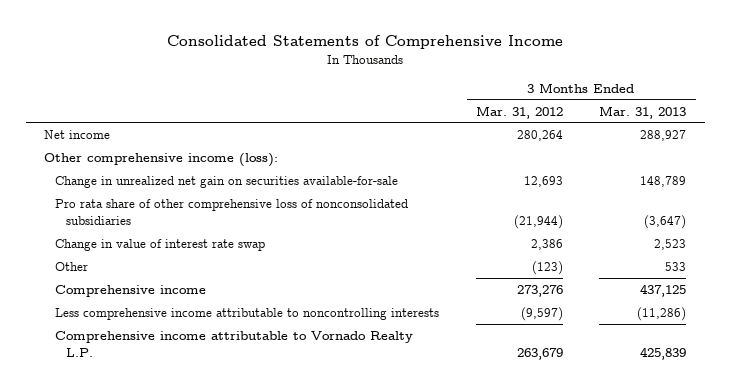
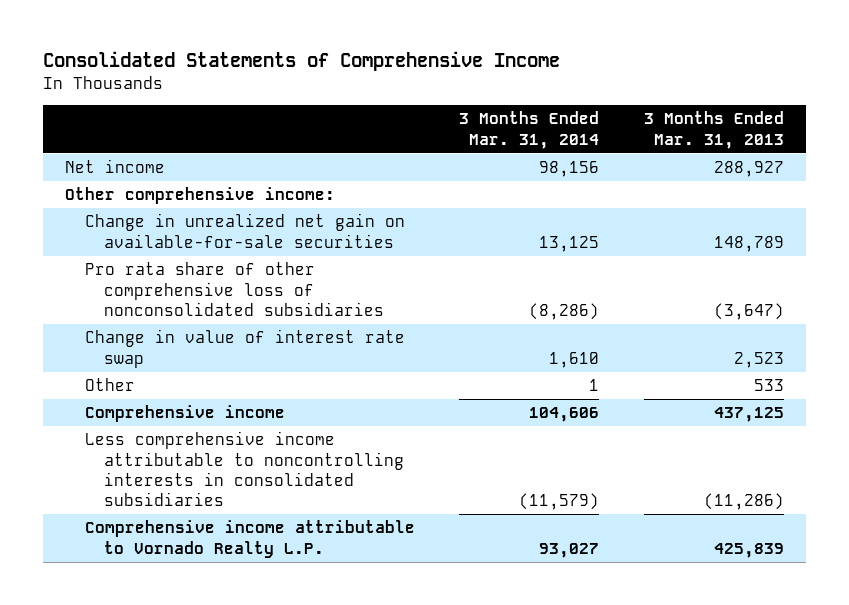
- | 3 Months Ended Mar. 31, 2012 | 3 Months Ended Mar. 31, 2013
+ | 3 Months Ended Mar. 31, 2014 | 3 Months Ended Mar. 31, 2013
- Other comprehensive income (loss):
- Change in unrealized net gain on securities available-for-sale | 12,693 | 148,789
+ Other comprehensive income:
+ Change in unrealized net gain on available-for-sale securities | 13,125 | 148,789
- Less comprehensive income attributable to noncontrolling interests | (9,597) | (11,286)
+ Less comprehensive income attributable to noncontrolling interests in consolidated subsidiaries | (11,579) | (11,286)

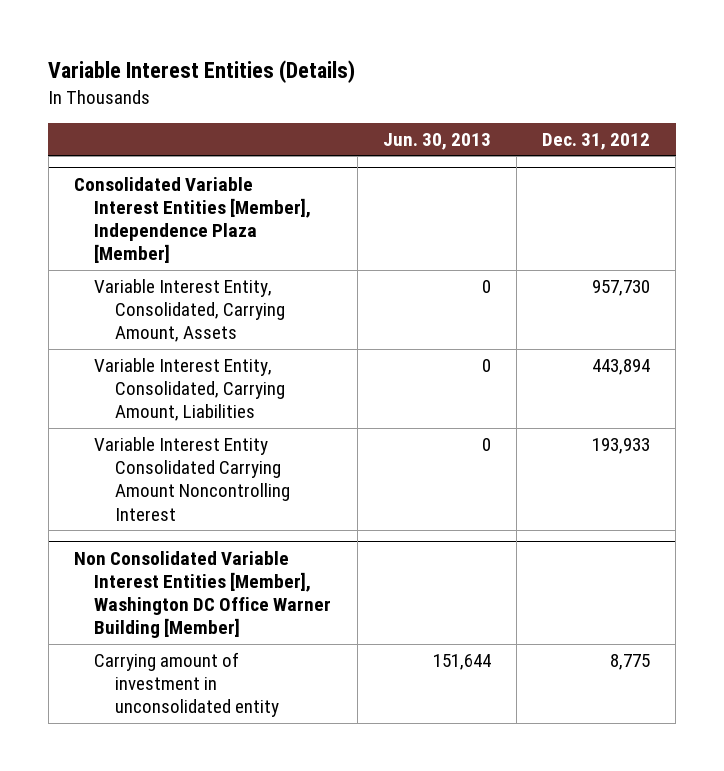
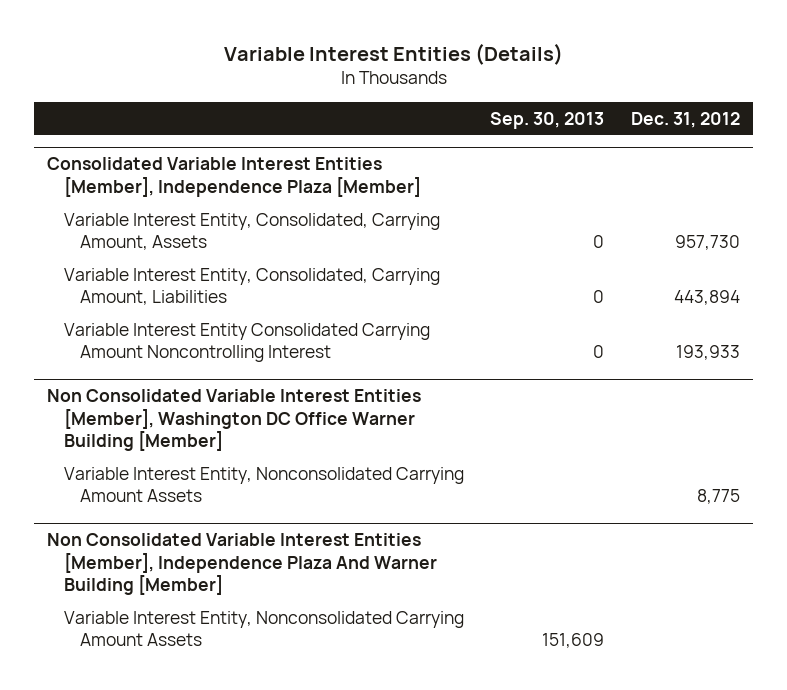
- | Jun. 30, 2013 | Dec. 31, 2012
+ | Sep. 30, 2013 | Dec. 31, 2012
@ Non Consolidated Variable Interest Entities [Member], Washington DC Office Warner Building [Member]
- Carrying amount of investment in unconsolidated entity | 151,644 | 8,775
+ Variable Interest Entity, Nonconsolidated Carrying Amount Assets | | 8,775
+ Non Consolidated Variable Interest Entities [Member], Independence Plaza And Warner Building [Member]
+ Variable Interest Entity, Nonconsolidated Carrying Amount Assets | 151,609 |

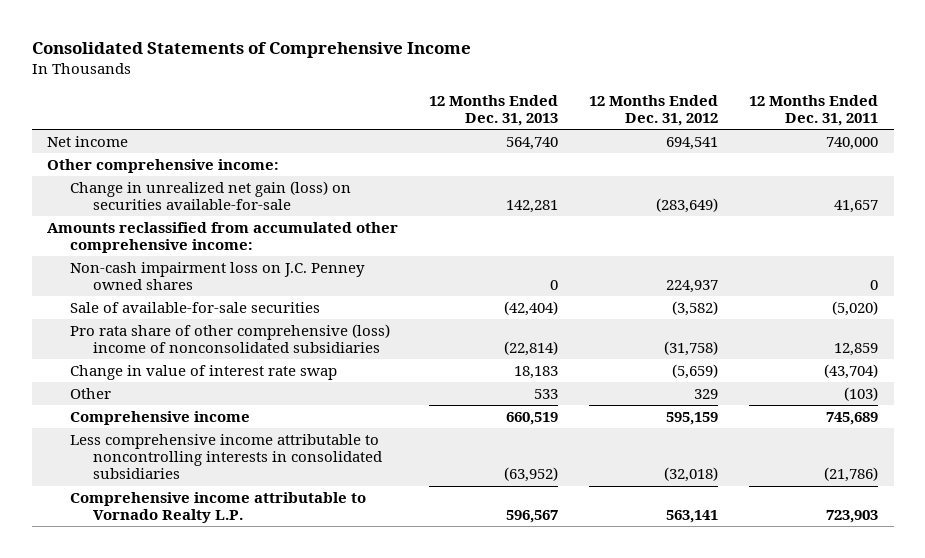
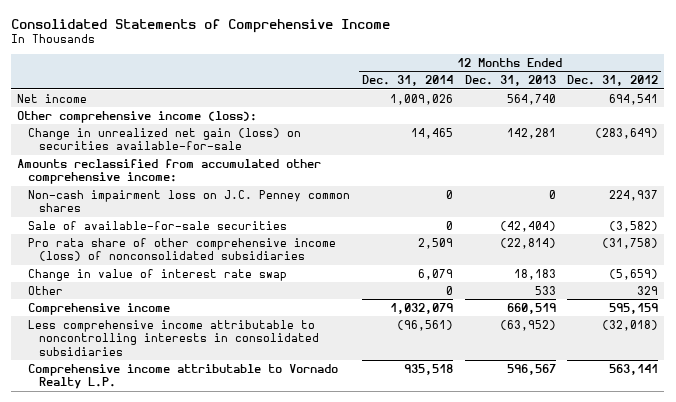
- | 12 Months Ended Dec. 31, 2013 | 12 Months Ended Dec. 31, 2012 | 12 Months Ended Dec. 31, 2011
+ | 12 Months Ended Dec. 31, 2014 | 12 Months Ended Dec. 31, 2013 | 12 Months Ended Dec. 31, 2012
- Other comprehensive income:
+ Other comprehensive income (loss):
- Non-cash impairment loss on J.C. Penney owned shares | 0 | 224,937 | 0
+ Non-cash impairment loss on J.C. Penney common shares | 0 | 0 | 224,937
- Pro rata share of other comprehensive (loss) income of nonconsolidated subsidiaries | (22,814) | (31,758) | 12,859
+ Pro rata share of other comprehensive income (loss) of nonconsolidated subsidiaries | 2,509 | (22,814) | (31,758)

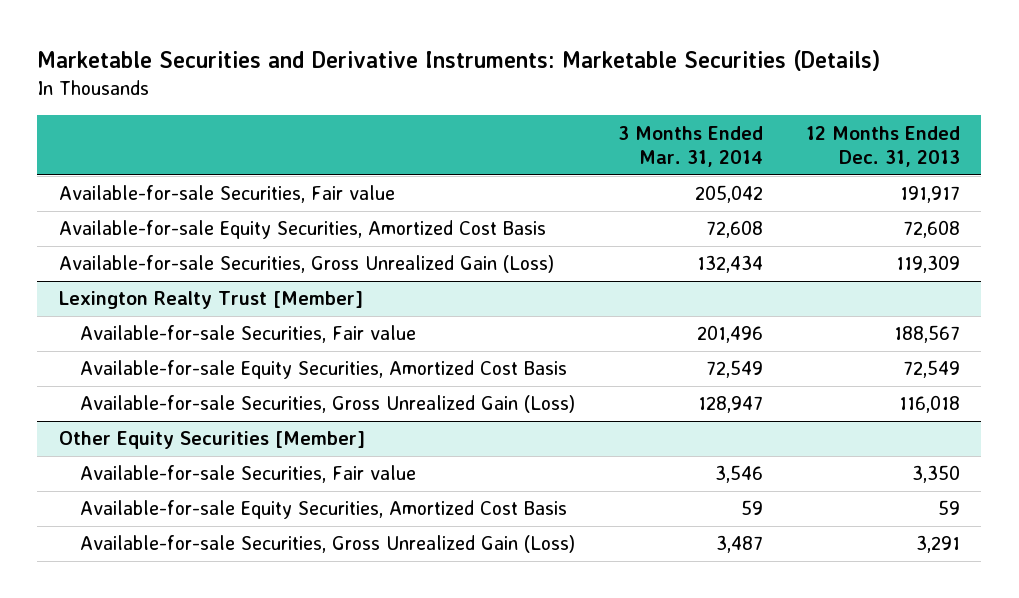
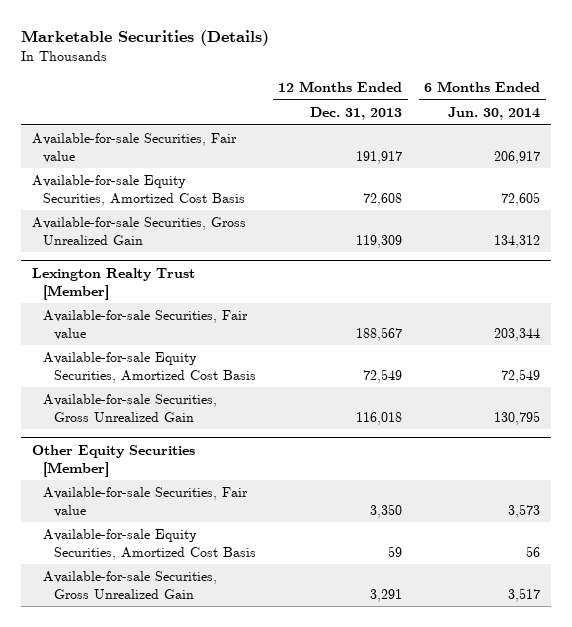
- Marketable Securities and Derivative Instruments: Marketable Securities (Details)
+ Marketable Securities (Details)
- | 3 Months Ended Mar. 31, 2014 | 12 Months Ended Dec. 31, 2013
+ | 12 Months Ended Dec. 31, 2013 | 6 Months Ended Jun. 30, 2014
- Available-for-sale Securities, Gross Unrealized Gain (Loss) | 132,434 | 119,309
+ Available-for-sale Securities, Gross Unrealized Gain | 119,309 | 134,312
@ Lexington Realty Trust [Member]
- Available-for-sale Securities, Gross Unrealized Gain (Loss) | 128,947 | 116,018
+ Available-for-sale Securities, Gross Unrealized Gain | 116,018 | 130,795
@ Other Equity Securities [Member]
- Available-for-sale Securities, Gross Unrealized Gain (Loss) | 3,487 | 3,291
+ Available-for-sale Securities, Gross Unrealized Gain | 3,291 | 3,517

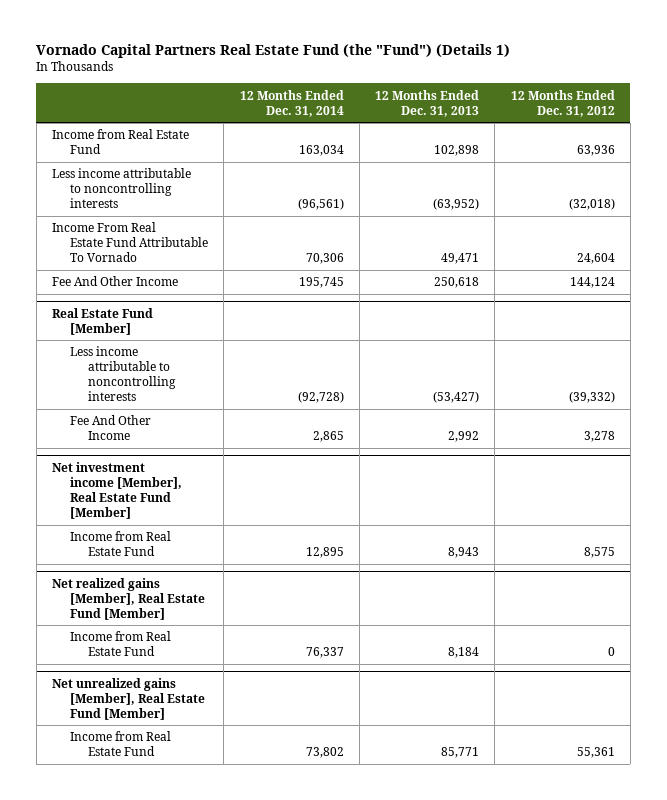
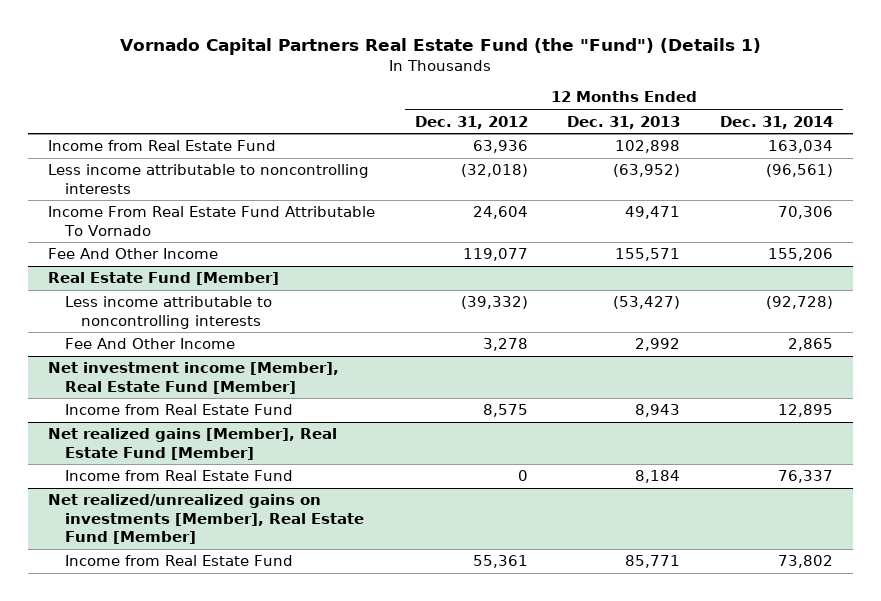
- | 12 Months Ended Dec. 31, 2014 | 12 Months Ended Dec. 31, 2013 | 12 Months Ended Dec. 31, 2012
+ | 12 Months Ended Dec. 31, 2012 | 12 Months Ended Dec. 31, 2013 | 12 Months Ended Dec. 31, 2014
- Fee And Other Income | 195,745 | 250,618 | 144,124
+ Fee And Other Income | 119,077 | 155,571 | 155,206
- Net unrealized gains [Member], Real Estate Fund [Member]
+ Net realized/unrealized gains on investments [Member], Real Estate Fund [Member]

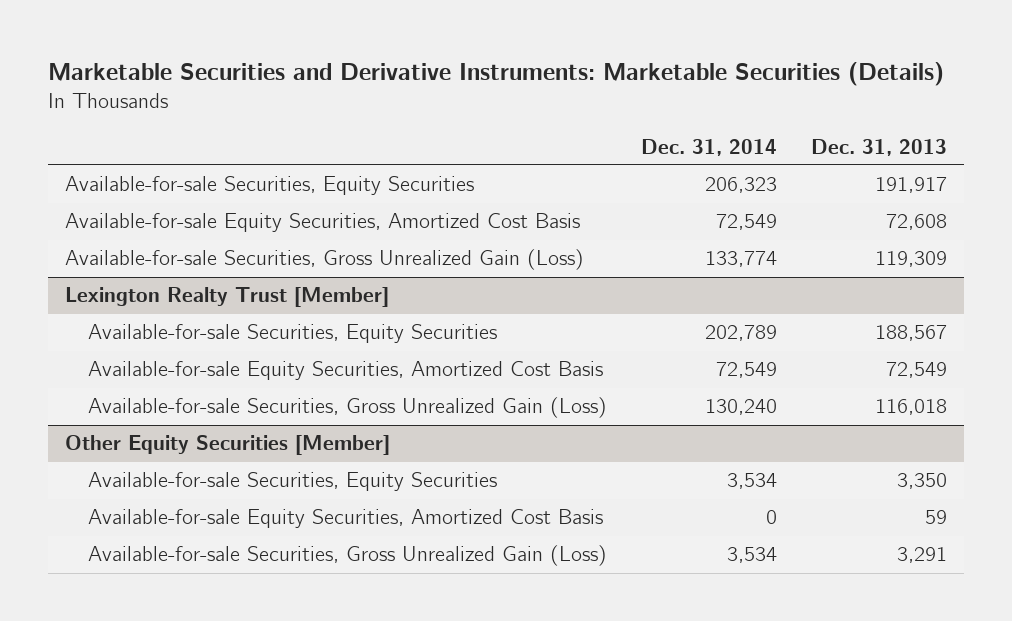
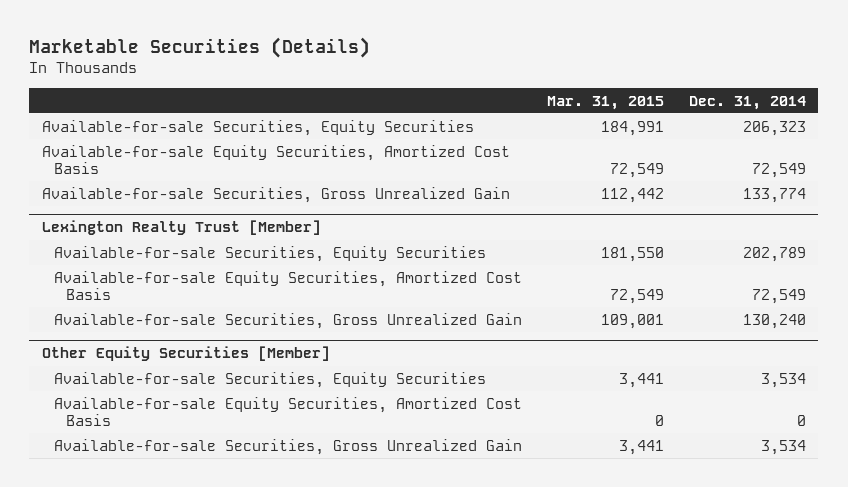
- Marketable Securities and Derivative Instruments: Marketable Securities (Details)
+ Marketable Securities (Details)
- | Dec. 31, 2014 | Dec. 31, 2013
+ | Mar. 31, 2015 | Dec. 31, 2014
- Available-for-sale Securities, Gross Unrealized Gain (Loss) | 133,774 | 119,309
+ Available-for-sale Securities, Gross Unrealized Gain | 112,442 | 133,774
@ Lexington Realty Trust [Member]
- Available-for-sale Securities, Gross Unrealized Gain (Loss) | 130,240 | 116,018
+ Available-for-sale Securities, Gross Unrealized Gain | 109,001 | 130,240
@ Other Equity Securities [Member]
- Available-for-sale Securities, Gross Unrealized Gain (Loss) | 3,534 | 3,291
+ Available-for-sale Securities, Gross Unrealized Gain | 3,441 | 3,534

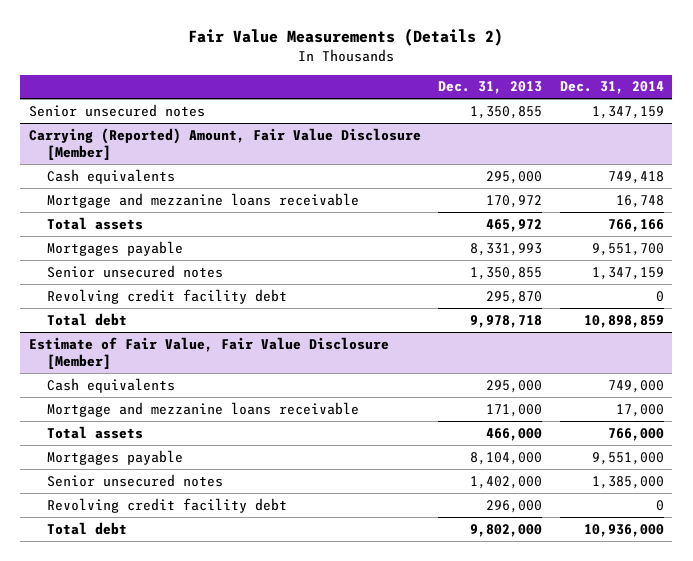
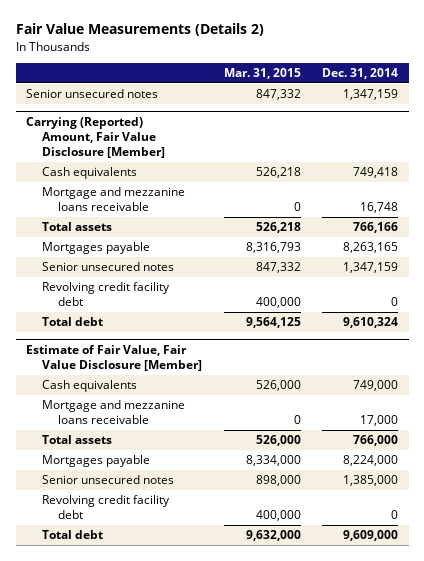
- | Dec. 31, 2013 | Dec. 31, 2014
+ | Mar. 31, 2015 | Dec. 31, 2014
@ Carrying (Reported) Amount, Fair Value Disclosure [Member]
- Mortgages payable | 8,331,993 | 9,551,700
+ Mortgages payable | 8,316,793 | 8,263,165
- Total debt | 9,978,718 | 10,898,859
+ Total debt | 9,564,125 | 9,610,324
@ Estimate of Fair Value, Fair Value Disclosure [Member]
- Mortgages payable | 8,104,000 | 9,551,000
+ Mortgages payable | 8,334,000 | 8,224,000
- Total debt | 9,802,000 | 10,936,000
+ Total debt | 9,632,000 | 9,609,000

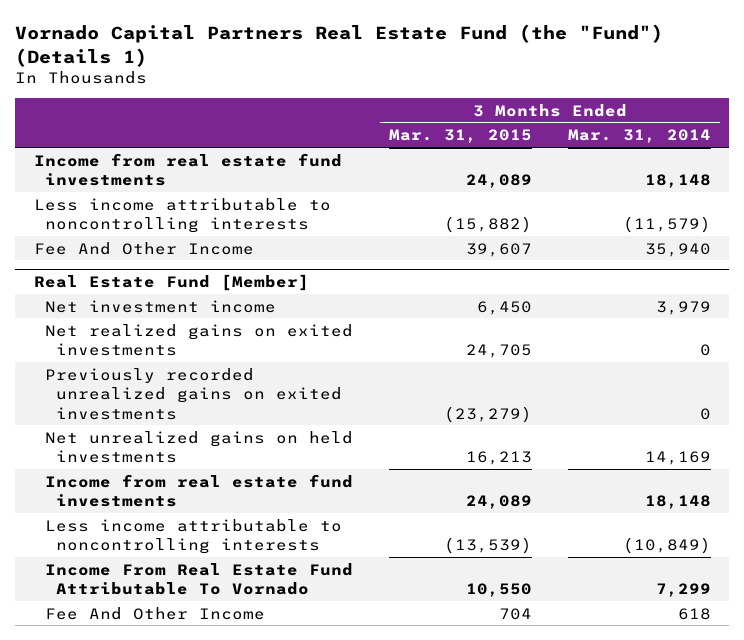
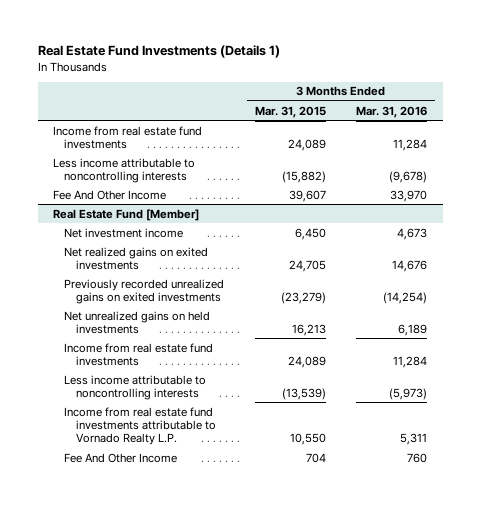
- Vornado Capital Partners Real Estate Fund (the "Fund") (Details 1)
+ Real Estate Fund Investments (Details 1)
- | 3 Months Ended Mar. 31, 2015 | 3 Months Ended Mar. 31, 2014
+ | 3 Months Ended Mar. 31, 2015 | 3 Months Ended Mar. 31, 2016
@ Real Estate Fund [Member]
- Income From Real Estate Fund Attributable To Vornado | 10,550 | 7,299
+ Income from real estate fund investments attributable to Vornado Realty L.P. | 10,550 | 5,311

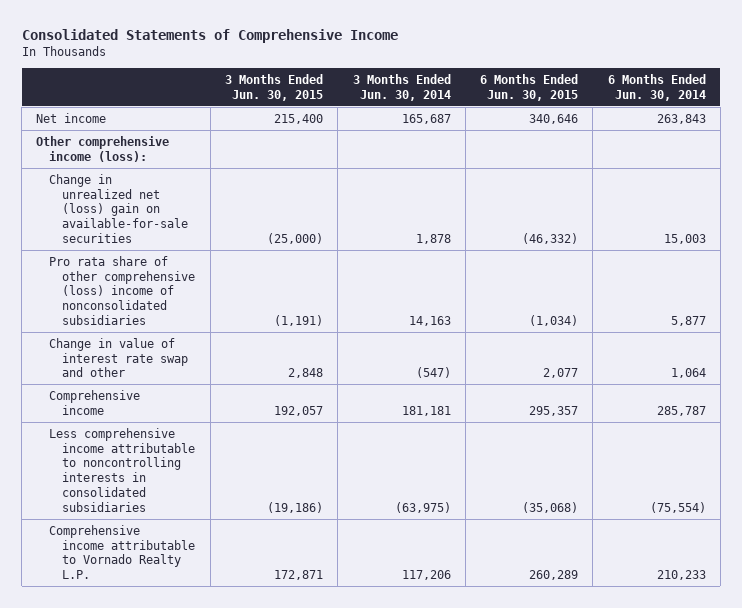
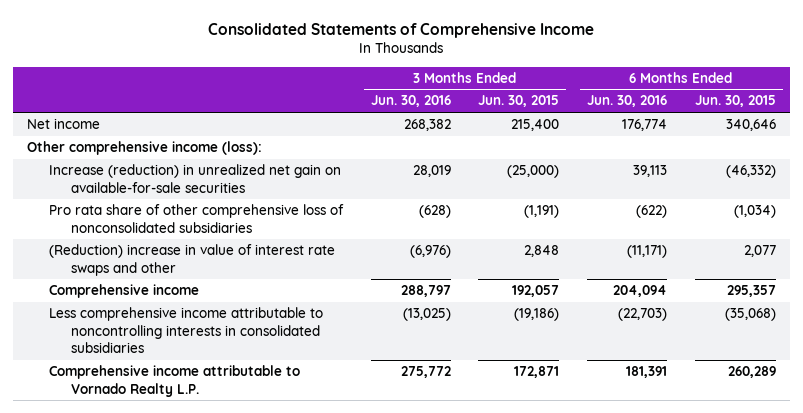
- | 3 Months Ended Jun. 30, 2015 | 3 Months Ended Jun. 30, 2014 | 6 Months Ended Jun. 30, 2015 | 6 Months Ended Jun. 30, 2014
+ | 3 Months Ended Jun. 30, 2016 | 3 Months Ended Jun. 30, 2015 | 6 Months Ended Jun. 30, 2016 | 6 Months Ended Jun. 30, 2015
- Change in unrealized net (loss) gain on available-for-sale securities | (25,000) | 1,878 | (46,332) | 15,003
- Pro rata share of other comprehensive (loss) income of nonconsolidated subsidiaries | (1,191) | 14,163 | (1,034) | 5,877
- Change in value of interest rate swap and other | 2,848 | (547) | 2,077 | 1,064
+ Increase (reduction) in unrealized net gain on available-for-sale securities | 28,019 | (25,000) | 39,113 | (46,332)
+ Pro rata share of other comprehensive loss of nonconsolidated subsidiaries | (628) | (1,191) | (622) | (1,034)
+ (Reduction) increase in value of interest rate swaps and other | (6,976) | 2,848 | (11,171) | 2,077

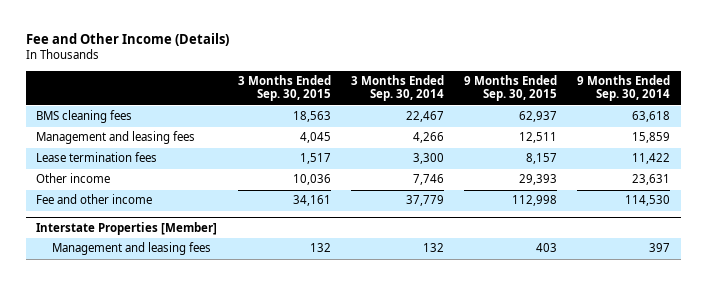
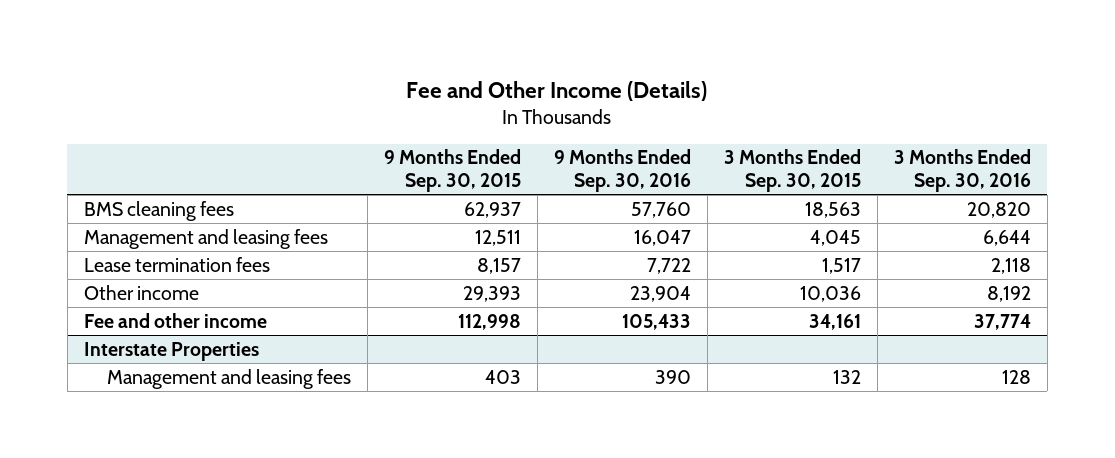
- | 3 Months Ended Sep. 30, 2015 | 3 Months Ended Sep. 30, 2014 | 9 Months Ended Sep. 30, 2015 | 9 Months Ended Sep. 30, 2014
+ | 9 Months Ended Sep. 30, 2015 | 9 Months Ended Sep. 30, 2016 | 3 Months Ended Sep. 30, 2015 | 3 Months Ended Sep. 30, 2016
- Interstate Properties [Member]
+ Interstate Properties

